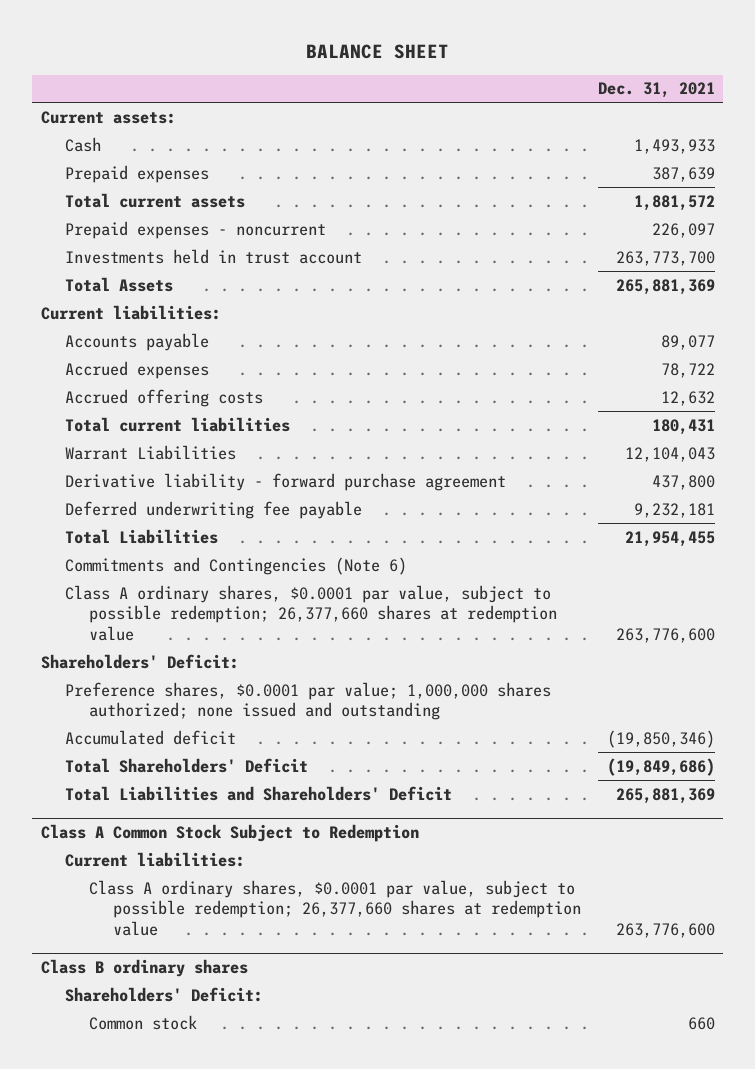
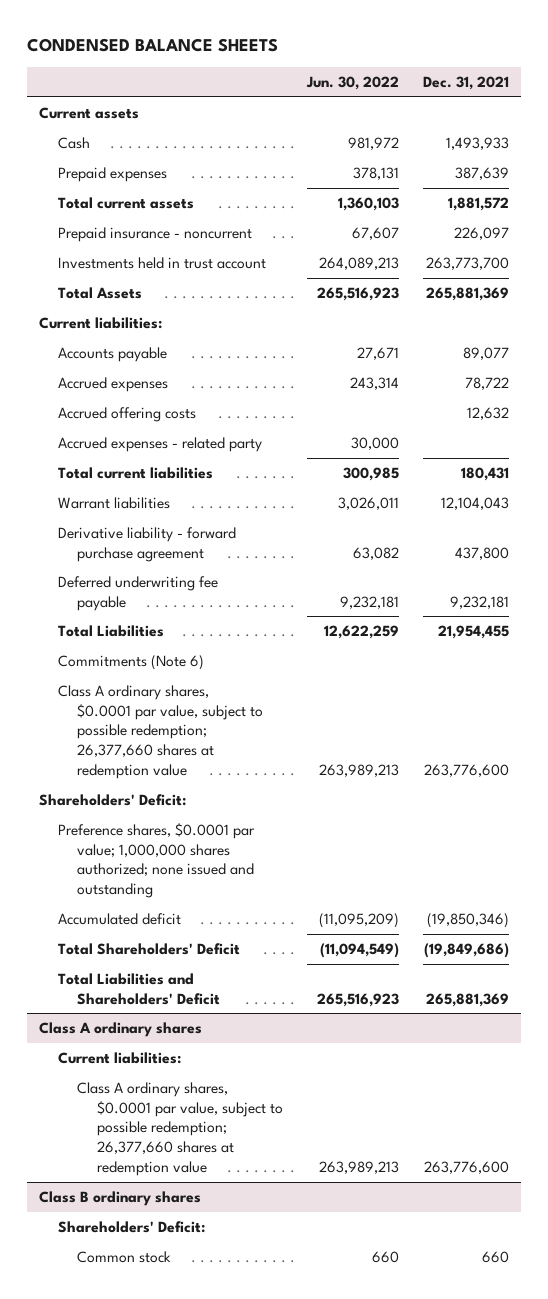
- BALANCE SHEET
+ CONDENSED BALANCE SHEETS
- | Dec. 31, 2021
+ | Jun. 30, 2022 | Dec. 31, 2021
- Current assets:
+ Current assets
- Prepaid expenses - noncurrent | 226,097
+ Prepaid insurance - noncurrent | 67,607 | 226,097
+ Accrued expenses - related party | 30,000 |
- Warrant Liabilities | 12,104,043
+ Warrant liabilities | 3,026,011 | 12,104,043
- Commitments and Contingencies (Note 6)
+ Commitments (Note 6)
- Class A Common Stock Subject to Redemption
+ Class A ordinary shares

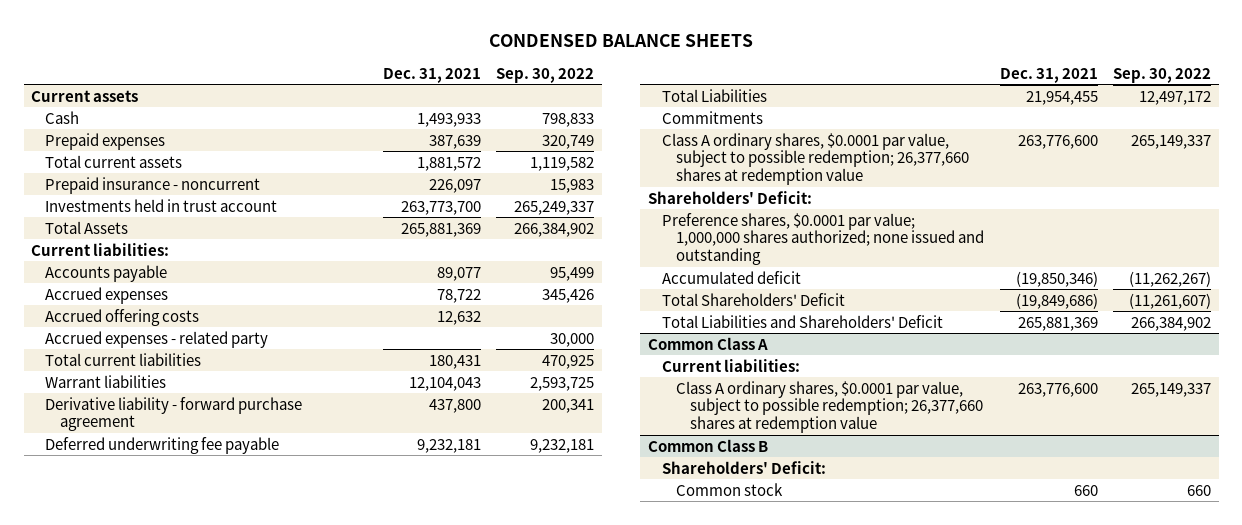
- | Jun. 30, 2022 | Dec. 31, 2021
+ | Dec. 31, 2021 | Sep. 30, 2022
- Commitments (Note 6)
+ Commitments
- Class A ordinary shares
+ Common Class A
- Class B ordinary shares
+ Common Class B

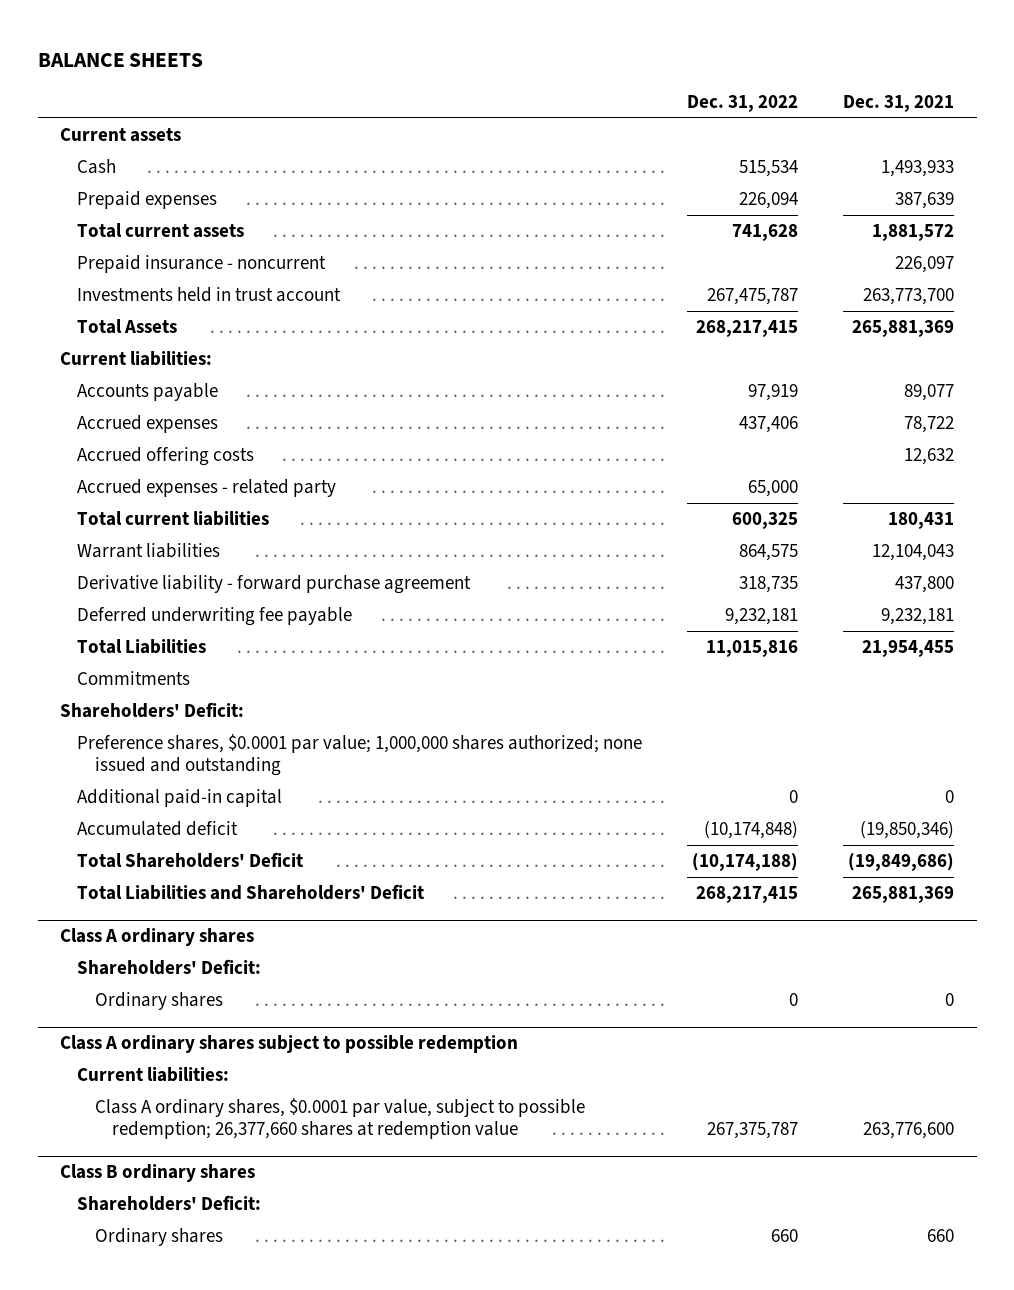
- CONDENSED BALANCE SHEETS
+ BALANCE SHEETS
- | Dec. 31, 2021 | Sep. 30, 2022
+ | Dec. 31, 2022 | Dec. 31, 2021
- Class A ordinary shares, $0.0001 par value, subject to possible redemption; 26,377,660 shares at redemption value | 263,776,600 | 265,149,337
+ Additional paid-in capital | 0 | 0
- Common Class A
+ Class A ordinary shares
+ Shareholders' Deficit:
+ Ordinary shares | 0 | 0
+ Class A ordinary shares subject to possible redemption
- Common Class B
+ Class B ordinary shares
- Common stock | 660 | 660
+ Ordinary shares | 660 | 660

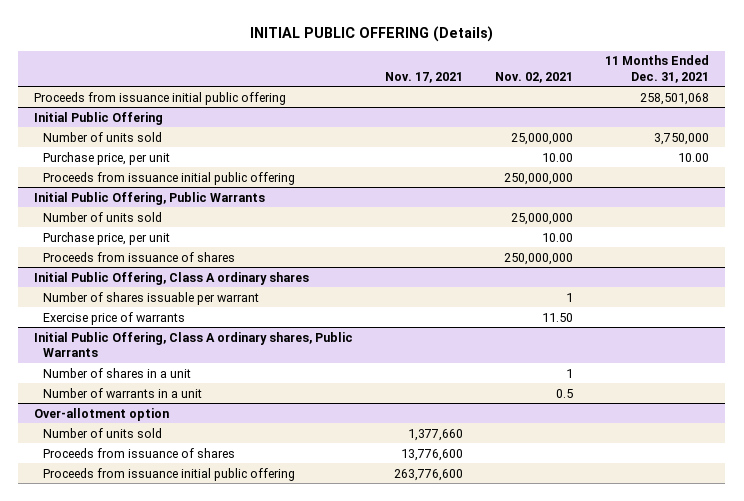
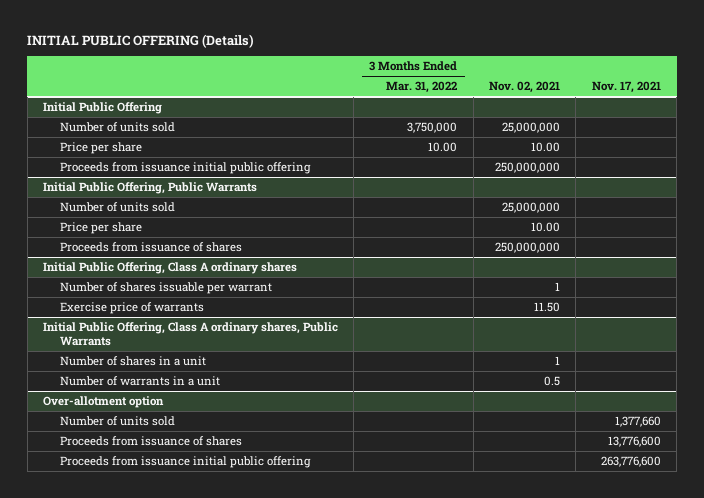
- | Nov. 17, 2021 | Nov. 02, 2021 | 11 Months Ended Dec. 31, 2021
+ | 3 Months Ended Mar. 31, 2022 | Nov. 02, 2021 | Nov. 17, 2021
- Proceeds from issuance initial public offering | | | 258,501,068
@ Initial Public Offering
- Purchase price, per unit | | 10.00 | 10.00
+ Price per share | 10.00 | 10.00 |
@ Initial Public Offering, Public Warrants
- Purchase price, per unit | | 10.00 |
+ Price per share | | 10.00 |

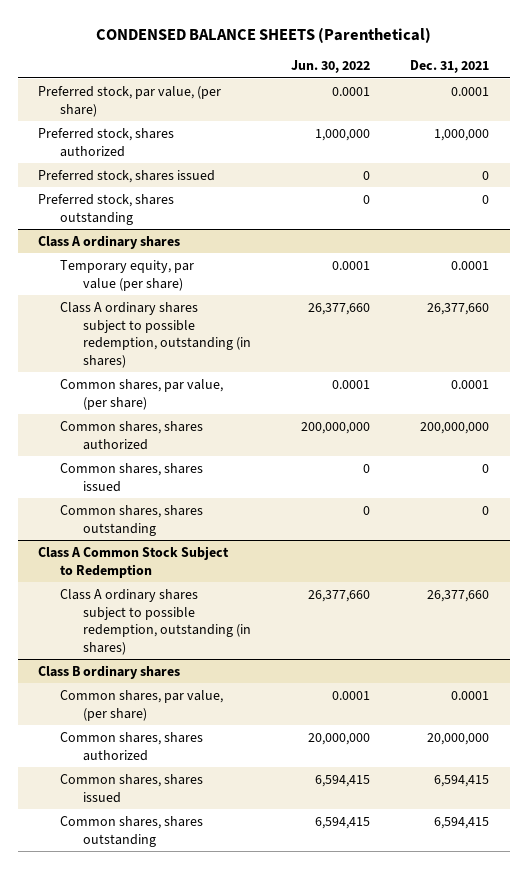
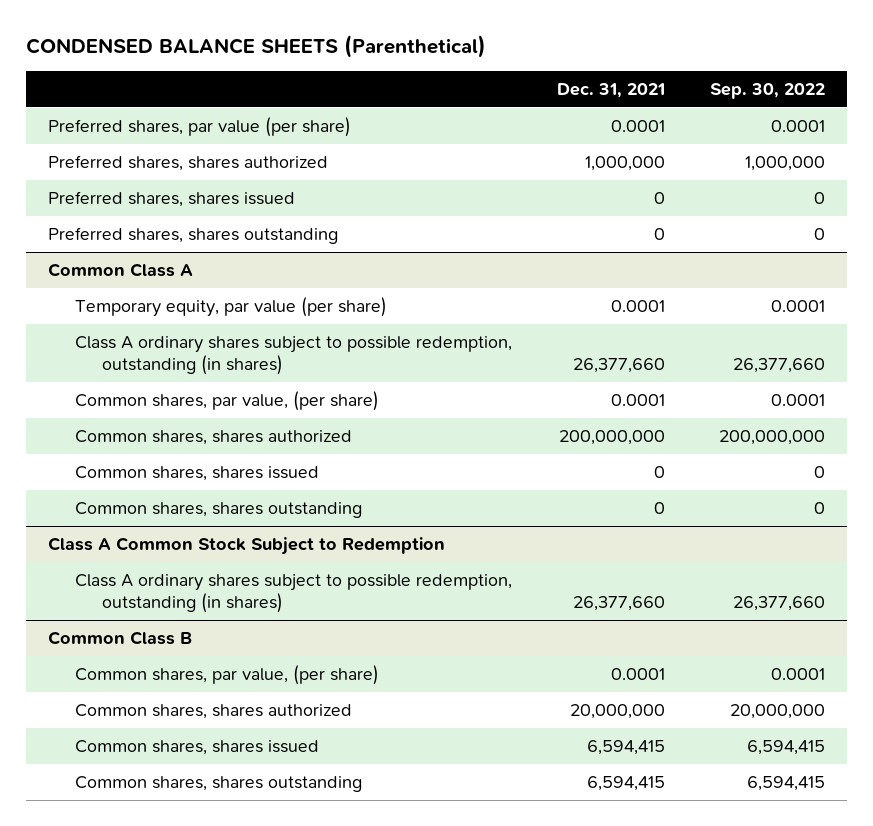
- | Jun. 30, 2022 | Dec. 31, 2021
+ | Dec. 31, 2021 | Sep. 30, 2022
- Preferred stock, par value, (per share) | 0.0001 | 0.0001
- Preferred stock, shares authorized | 1,000,000 | 1,000,000
- Preferred stock, shares issued | 0 | 0
- Preferred stock, shares outstanding | 0 | 0
- Class A ordinary shares
+ Preferred shares, par value (per share) | 0.0001 | 0.0001
+ Preferred shares, shares authorized | 1,000,000 | 1,000,000
+ Preferred shares, shares issued | 0 | 0
+ Preferred shares, shares outstanding | 0 | 0
+ Common Class A
- Class B ordinary shares
+ Common Class B

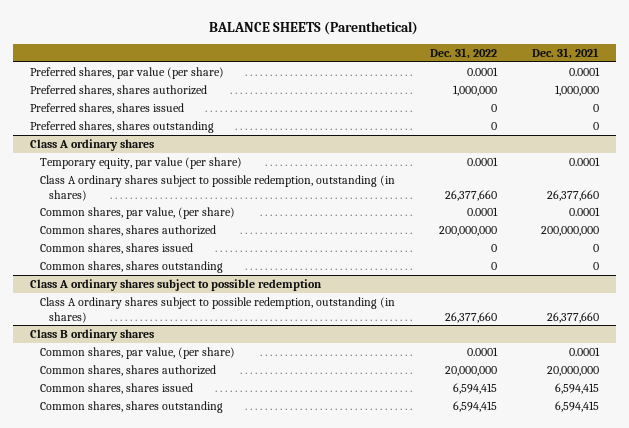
- CONDENSED BALANCE SHEETS (Parenthetical)
+ BALANCE SHEETS (Parenthetical)
- | Dec. 31, 2021 | Sep. 30, 2022
+ | Dec. 31, 2022 | Dec. 31, 2021
- Common Class A
+ Class A ordinary shares
- Class A Common Stock Subject to Redemption
+ Class A ordinary shares subject to possible redemption
- Common Class B
+ Class B ordinary shares

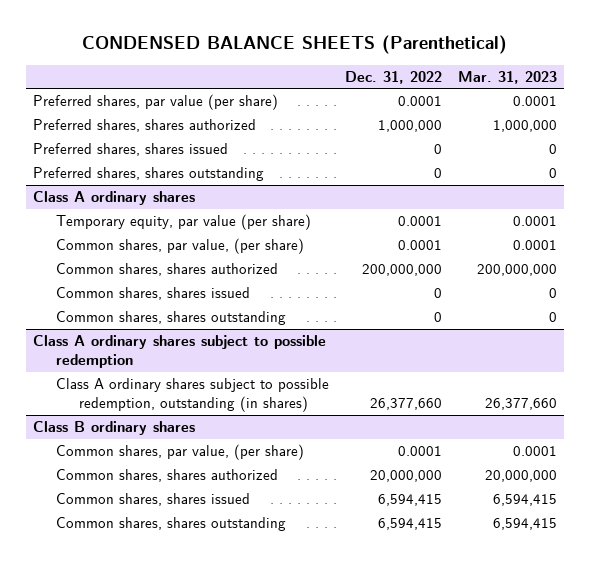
- BALANCE SHEETS (Parenthetical)
+ CONDENSED BALANCE SHEETS (Parenthetical)
- | Dec. 31, 2022 | Dec. 31, 2021
+ | Dec. 31, 2022 | Mar. 31, 2023
@ Class A ordinary shares
- Class A ordinary shares subject to possible redemption, outstanding (in shares) | 26,377,660 | 26,377,660

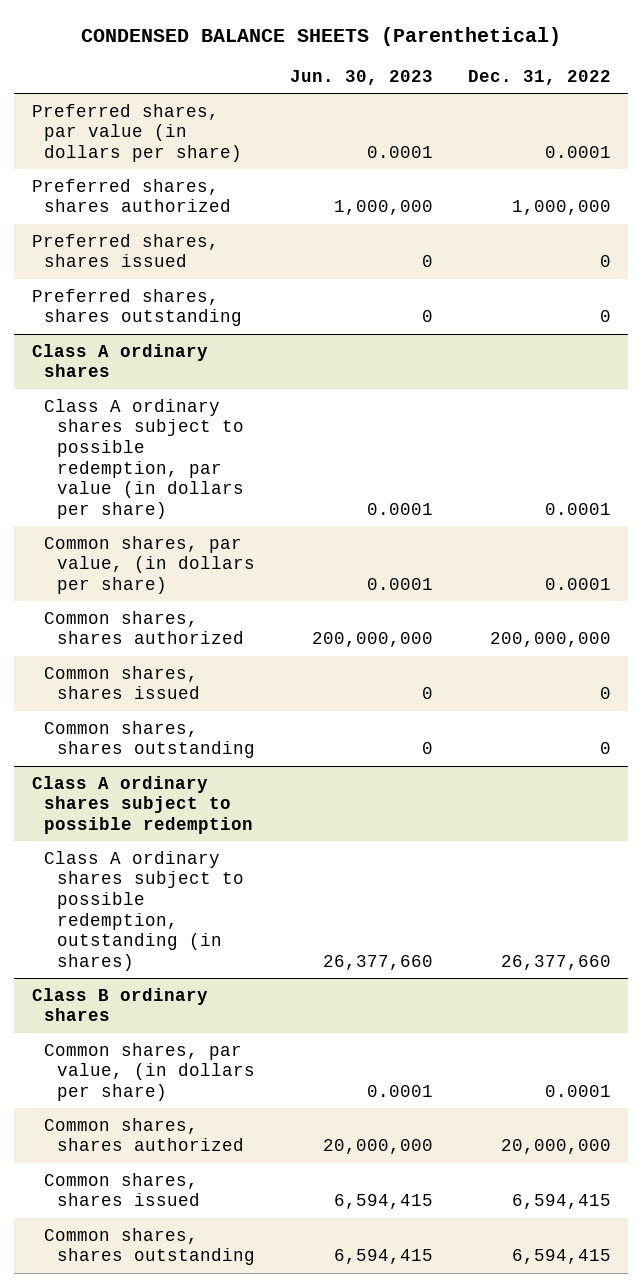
- | Dec. 31, 2022 | Mar. 31, 2023
+ | Jun. 30, 2023 | Dec. 31, 2022
- Preferred shares, par value (per share) | 0.0001 | 0.0001
+ Preferred shares, par value (in dollars per share) | 0.0001 | 0.0001
@ Class A ordinary shares
- Temporary equity, par value (per share) | 0.0001 | 0.0001
- Common shares, par value, (per share) | 0.0001 | 0.0001
+ Class A ordinary shares subject to possible redemption, par value (in dollars per share) | 0.0001 | 0.0001
+ Common shares, par value, (in dollars per share) | 0.0001 | 0.0001
@ Class B ordinary shares
- Common shares, par value, (per share) | 0.0001 | 0.0001
+ Common shares, par value, (in dollars per share) | 0.0001 | 0.0001

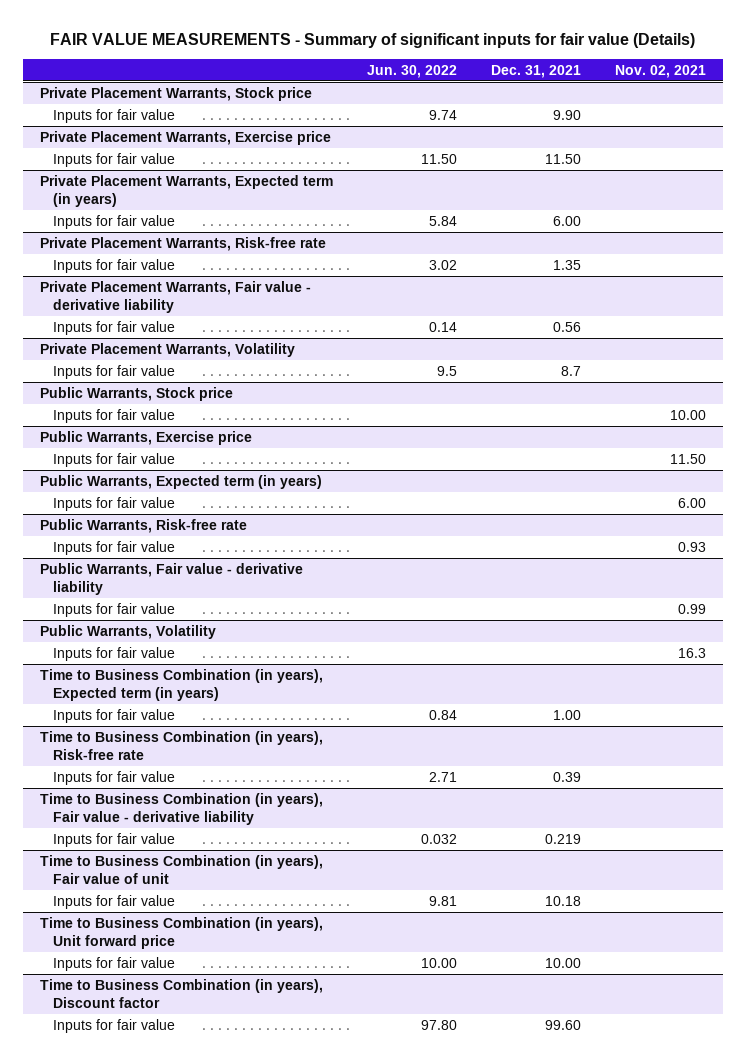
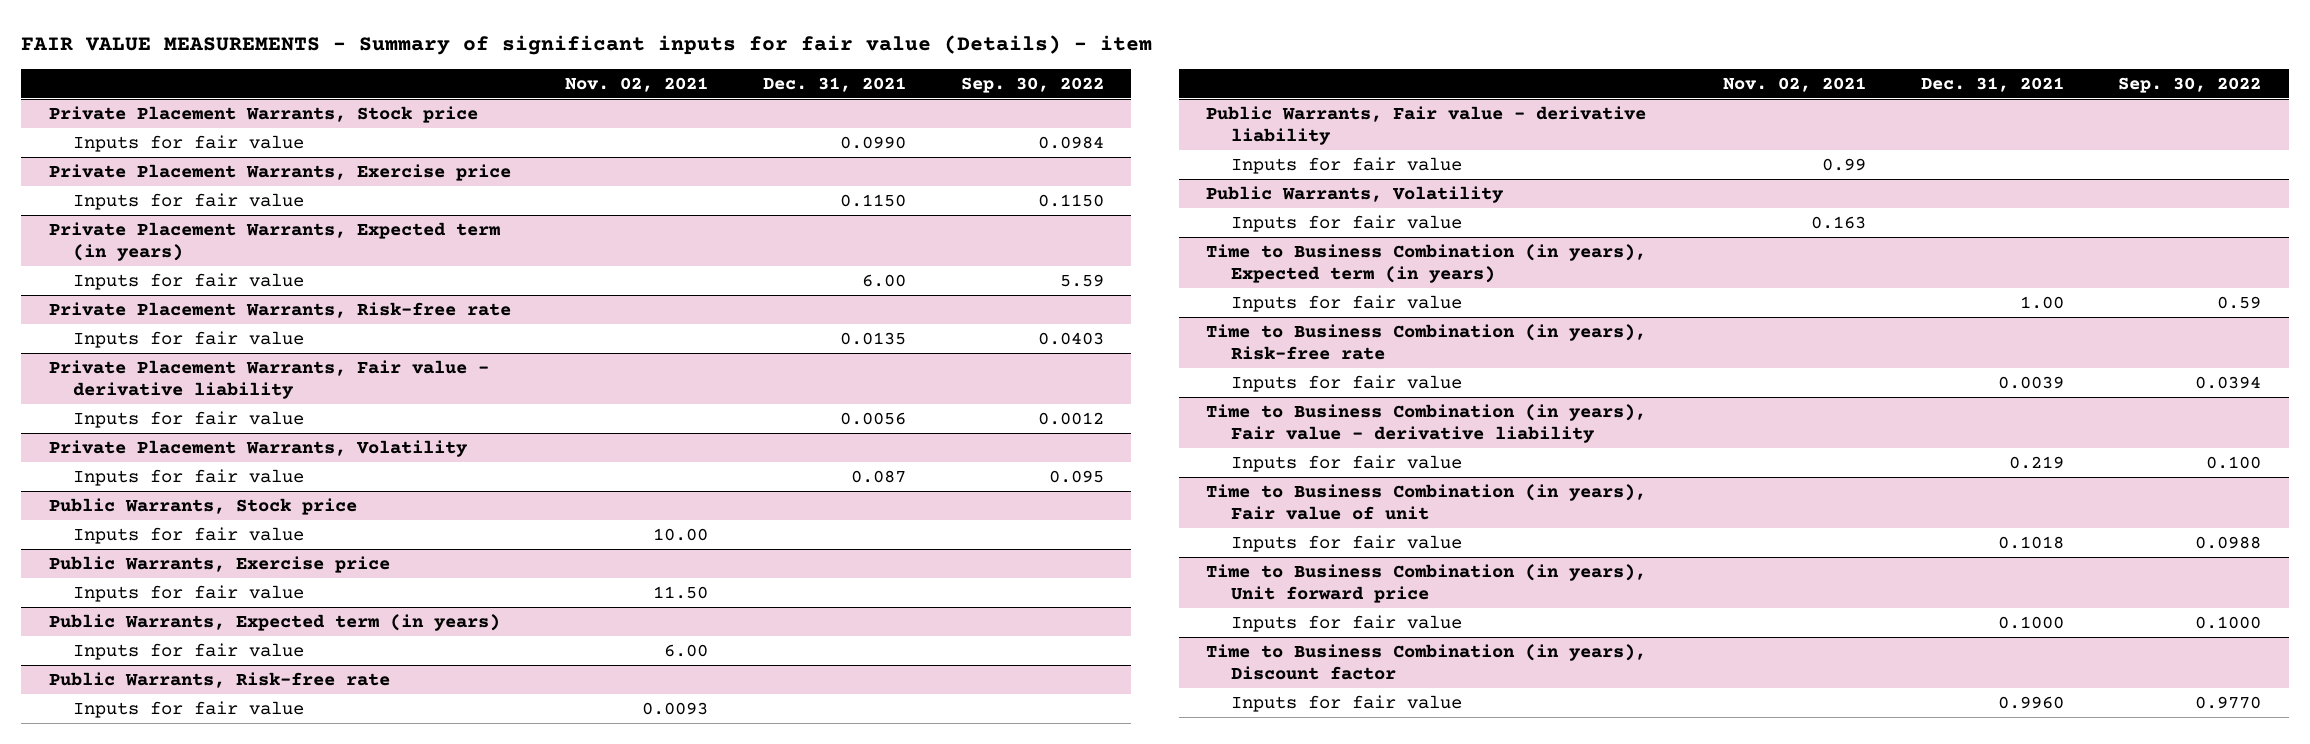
- FAIR VALUE MEASUREMENTS - Summary of significant inputs for fair value (Details)
+ FAIR VALUE MEASUREMENTS - Summary of significant inputs for fair value (Details) - item
- | Jun. 30, 2022 | Dec. 31, 2021 | Nov. 02, 2021
+ | Nov. 02, 2021 | Dec. 31, 2021 | Sep. 30, 2022
@ Private Placement Warrants, Stock price
- Inputs for fair value | 9.74 | 9.90 |
+ Inputs for fair value | | 0.0990 | 0.0984
@ Private Placement Warrants, Exercise price
- Inputs for fair value | 11.50 | 11.50 |
+ Inputs for fair value | | 0.1150 | 0.1150
@ Private Placement Warrants, Risk-free rate
- Inputs for fair value | 3.02 | 1.35 |
+ Inputs for fair value | | 0.0135 | 0.0403
@ Private Placement Warrants, Fair value - derivative liability
- Inputs for fair value | 0.14 | 0.56 |
+ Inputs for fair value | | 0.0056 | 0.0012
@ Private Placement Warrants, Volatility
- Inputs for fair value | 9.5 | 8.7 |
+ Inputs for fair value | | 0.087 | 0.095
@ Public Warrants, Risk-free rate
- Inputs for fair value | | | 0.93
+ Inputs for fair value | 0.0093 | |
@ Public Warrants, Volatility
- Inputs for fair value | | | 16.3
+ Inputs for fair value | 0.163 | |
@ Time to Business Combination (in years), Risk-free rate
- Inputs for fair value | 2.71 | 0.39 |
+ Inputs for fair value | | 0.0039 | 0.0394
@ Time to Business Combination (in years), Fair value of unit
- Inputs for fair value | 9.81 | 10.18 |
+ Inputs for fair value | | 0.1018 | 0.0988
@ Time to Business Combination (in years), Unit forward price
- Inputs for fair value | 10.00 | 10.00 |
+ Inputs for fair value | | 0.1000 | 0.1000
@ Time to Business Combination (in years), Discount factor
- Inputs for fair value | 97.80 | 99.60 |
+ Inputs for fair value | | 0.9960 | 0.9770

